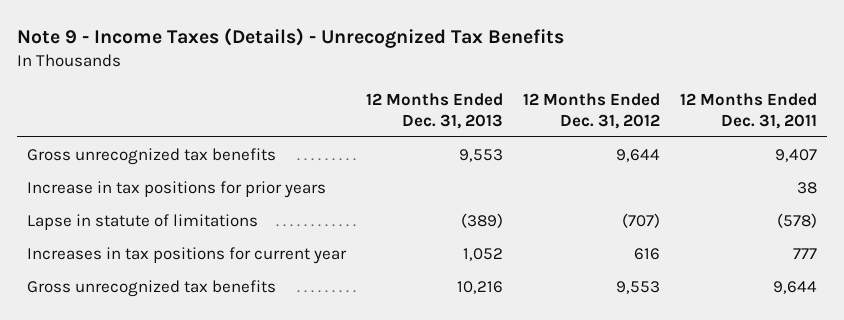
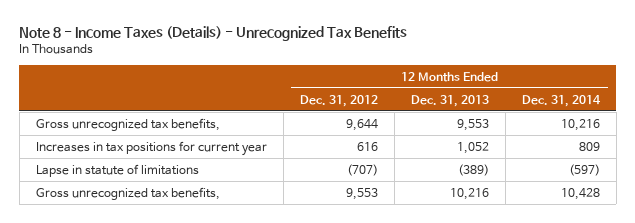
- Note 9 - Income Taxes (Details) - Unrecognized Tax Benefits
+ Note 8 - Income Taxes (Details) - Unrecognized Tax Benefits
- | 12 Months Ended Dec. 31, 2013 | 12 Months Ended Dec. 31, 2012 | 12 Months Ended Dec. 31, 2011
+ | 12 Months Ended Dec. 31, 2012 | 12 Months Ended Dec. 31, 2013 | 12 Months Ended Dec. 31, 2014
- Gross unrecognized tax benefits | 9,553 | 9,644 | 9,407
- Increase in tax positions for prior years | | | 38
+ Gross unrecognized tax benefits, | 9,644 | 9,553 | 10,216
- Gross unrecognized tax benefits | 10,216 | 9,553 | 9,644
moved down: Lapse in statute of limitations | (707) | (389) | (597)
+ Gross unrecognized tax benefits, | 9,553 | 10,216 | 10,428

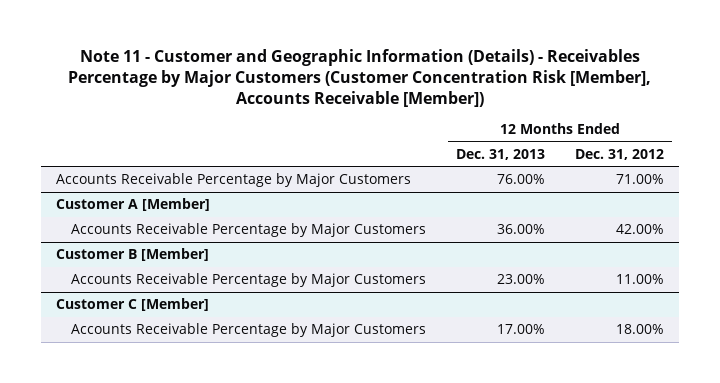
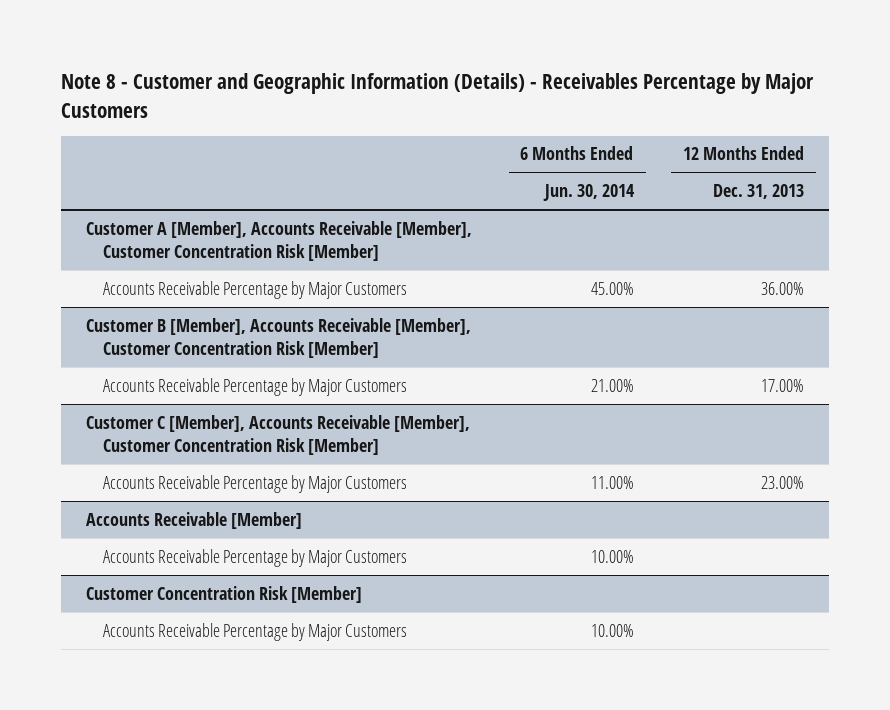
- Note 11 - Customer and Geographic Information (Details) - Receivables Percentage by Major Customers (Customer Concentration Risk [Member], Accounts Receivable [Member])
+ Note 8 - Customer and Geographic Information (Details) - Receivables Percentage by Major Customers
- | 12 Months Ended Dec. 31, 2013 | 12 Months Ended Dec. 31, 2012
+ | 6 Months Ended Jun. 30, 2014 | 12 Months Ended Dec. 31, 2013
- Accounts Receivable Percentage by Major Customers | 76.00% | 71.00%
- Customer A [Member]
+ Customer A [Member], Accounts Receivable [Member], Customer Concentration Risk [Member]
- Customer B [Member]
- Accounts Receivable Percentage by Major Customers | 23.00% | 11.00%
- Customer C [Member]
+ Customer B [Member], Accounts Receivable [Member], Customer Concentration Risk [Member]
+ Customer C [Member], Accounts Receivable [Member], Customer Concentration Risk [Member]
+ Accounts Receivable Percentage by Major Customers | 11.00% | 23.00%
+ Accounts Receivable [Member]
+ Accounts Receivable Percentage by Major Customers | 10.00% |
+ Customer Concentration Risk [Member]
+ Accounts Receivable Percentage by Major Customers | 10.00% |

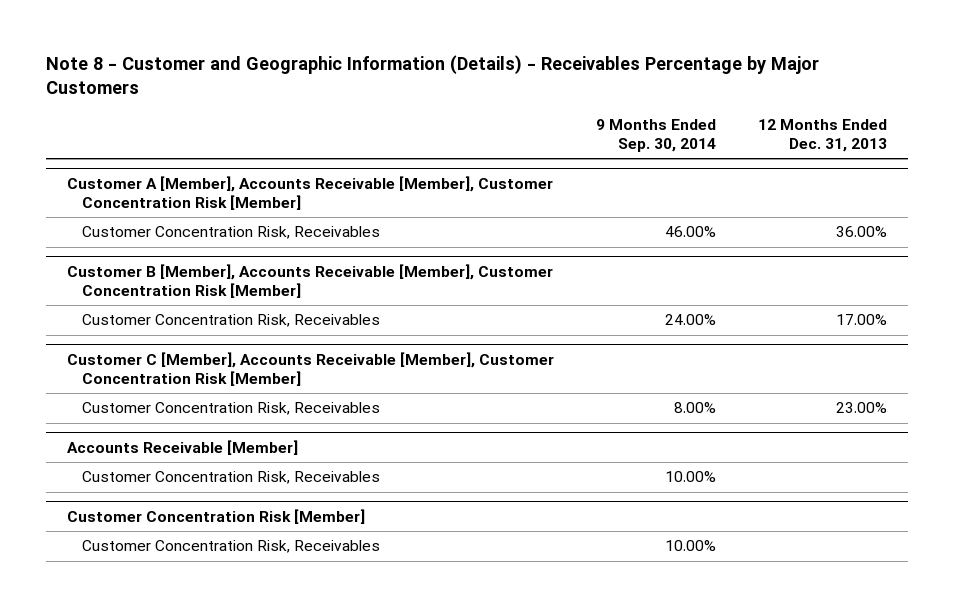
- | 6 Months Ended Jun. 30, 2014 | 12 Months Ended Dec. 31, 2013
+ | 9 Months Ended Sep. 30, 2014 | 12 Months Ended Dec. 31, 2013
@ Customer A [Member], Accounts Receivable [Member], Customer Concentration Risk [Member]
- Accounts Receivable Percentage by Major Customers | 45.00% | 36.00%
+ Customer Concentration Risk, Receivables | 46.00% | 36.00%
@ Customer B [Member], Accounts Receivable [Member], Customer Concentration Risk [Member]
- Accounts Receivable Percentage by Major Customers | 21.00% | 17.00%
+ Customer Concentration Risk, Receivables | 24.00% | 17.00%
@ Customer C [Member], Accounts Receivable [Member], Customer Concentration Risk [Member]
- Accounts Receivable Percentage by Major Customers | 11.00% | 23.00%
+ Customer Concentration Risk, Receivables | 8.00% | 23.00%
@ Accounts Receivable [Member]
- Accounts Receivable Percentage by Major Customers | 10.00% |
+ Customer Concentration Risk, Receivables | 10.00% |
@ Customer Concentration Risk [Member]
- Accounts Receivable Percentage by Major Customers | 10.00% |
+ Customer Concentration Risk, Receivables | 10.00% |

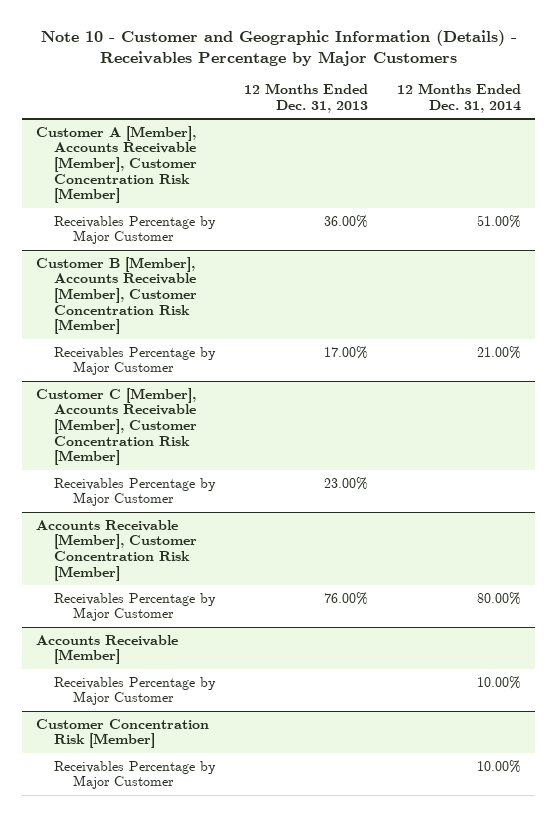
- Note 8 - Customer and Geographic Information (Details) - Receivables Percentage by Major Customers
+ Note 10 - Customer and Geographic Information (Details) - Receivables Percentage by Major Customers
- | 9 Months Ended Sep. 30, 2014 | 12 Months Ended Dec. 31, 2013
+ | 12 Months Ended Dec. 31, 2013 | 12 Months Ended Dec. 31, 2014
@ Customer A [Member], Accounts Receivable [Member], Customer Concentration Risk [Member]
- Customer Concentration Risk, Receivables | 46.00% | 36.00%
+ Receivables Percentage by Major Customer | 36.00% | 51.00%
@ Customer B [Member], Accounts Receivable [Member], Customer Concentration Risk [Member]
- Customer Concentration Risk, Receivables | 24.00% | 17.00%
+ Receivables Percentage by Major Customer | 17.00% | 21.00%
@ Customer C [Member], Accounts Receivable [Member], Customer Concentration Risk [Member]
- Customer Concentration Risk, Receivables | 8.00% | 23.00%
+ Receivables Percentage by Major Customer | 23.00% |
+ Accounts Receivable [Member], Customer Concentration Risk [Member]
+ Receivables Percentage by Major Customer | 76.00% | 80.00%
@ Accounts Receivable [Member]
- Customer Concentration Risk, Receivables | 10.00% |
+ Receivables Percentage by Major Customer | | 10.00%
@ Customer Concentration Risk [Member]
- Customer Concentration Risk, Receivables | 10.00% |
+ Receivables Percentage by Major Customer | | 10.00%

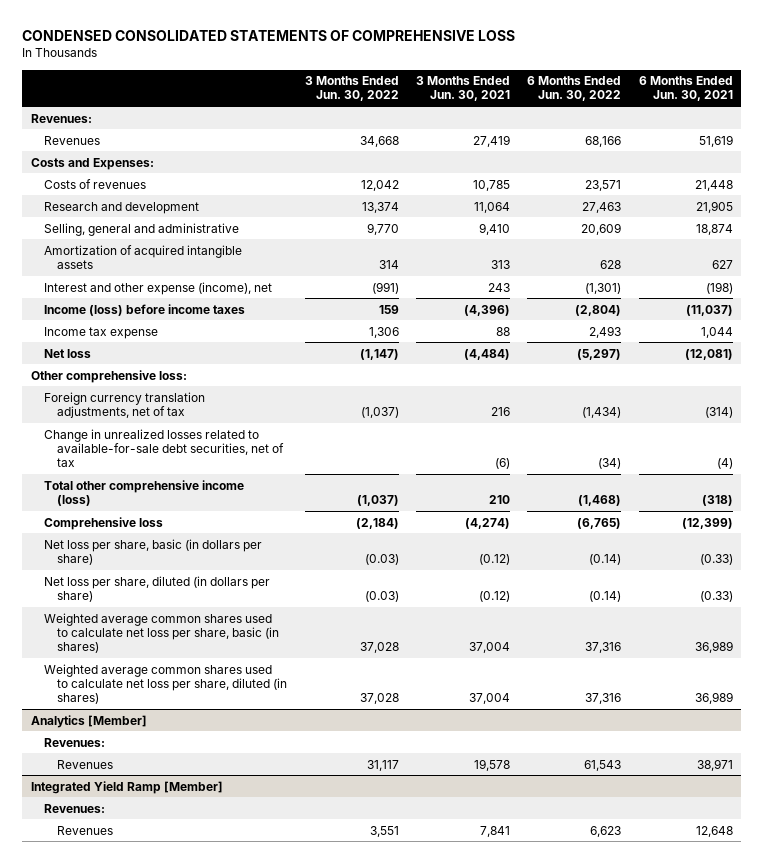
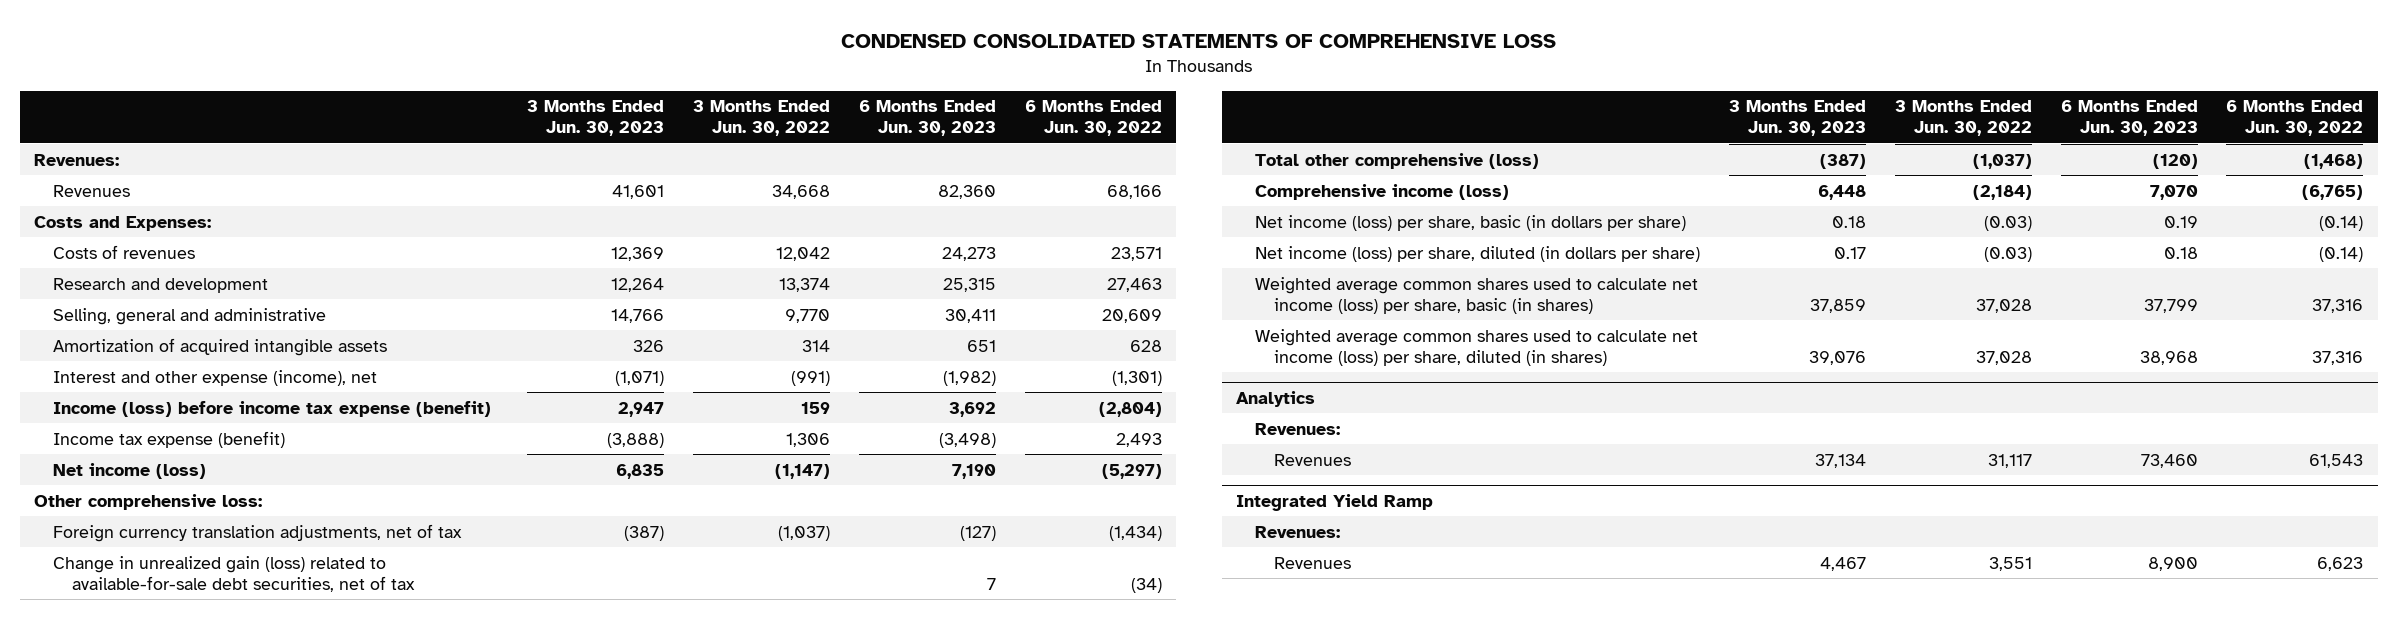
- | 3 Months Ended Jun. 30, 2022 | 3 Months Ended Jun. 30, 2021 | 6 Months Ended Jun. 30, 2022 | 6 Months Ended Jun. 30, 2021
+ | 3 Months Ended Jun. 30, 2023 | 3 Months Ended Jun. 30, 2022 | 6 Months Ended Jun. 30, 2023 | 6 Months Ended Jun. 30, 2022
- Income (loss) before income taxes | 159 | (4,396) | (2,804) | (11,037)
- Income tax expense | 1,306 | 88 | 2,493 | 1,044
- Net loss | (1,147) | (4,484) | (5,297) | (12,081)
+ Income (loss) before income tax expense (benefit) | 2,947 | 159 | 3,692 | (2,804)
+ Income tax expense (benefit) | (3,888) | 1,306 | (3,498) | 2,493
+ Net income (loss) | 6,835 | (1,147) | 7,190 | (5,297)
- Change in unrealized losses related to available-for-sale debt securities, net of tax | | (6) | (34) | (4)
- Total other comprehensive income (loss) | (1,037) | 210 | (1,468) | (318)
- Comprehensive loss | (2,184) | (4,274) | (6,765) | (12,399)
- Net loss per share, basic (in dollars per share) | (0.03) | (0.12) | (0.14) | (0.33)
- Net loss per share, diluted (in dollars per share) | (0.03) | (0.12) | (0.14) | (0.33)
- Weighted average common shares used to calculate net loss per share, basic (in shares) | 37,028 | 37,004 | 37,316 | 36,989
- Weighted average common shares used to calculate net loss per share, diluted (in shares) | 37,028 | 37,004 | 37,316 | 36,989
- Analytics [Member]
+ Change in unrealized gain (loss) related to available-for-sale debt securities, net of tax | | | 7 | (34)
+ Total other comprehensive (loss) | (387) | (1,037) | (120) | (1,468)
+ Comprehensive income (loss) | 6,448 | (2,184) | 7,070 | (6,765)
+ Net income (loss) per share, basic (in dollars per share) | 0.18 | (0.03) | 0.19 | (0.14)
+ Net income (loss) per share, diluted (in dollars per share) | 0.17 | (0.03) | 0.18 | (0.14)
+ Weighted average common shares used to calculate net income (loss) per share, basic (in shares) | 37,859 | 37,028 | 37,799 | 37,316
+ Weighted average common shares used to calculate net income (loss) per share, diluted (in shares) | 39,076 | 37,028 | 38,968 | 37,316
+ Analytics
- Integrated Yield Ramp [Member]
+ Integrated Yield Ramp

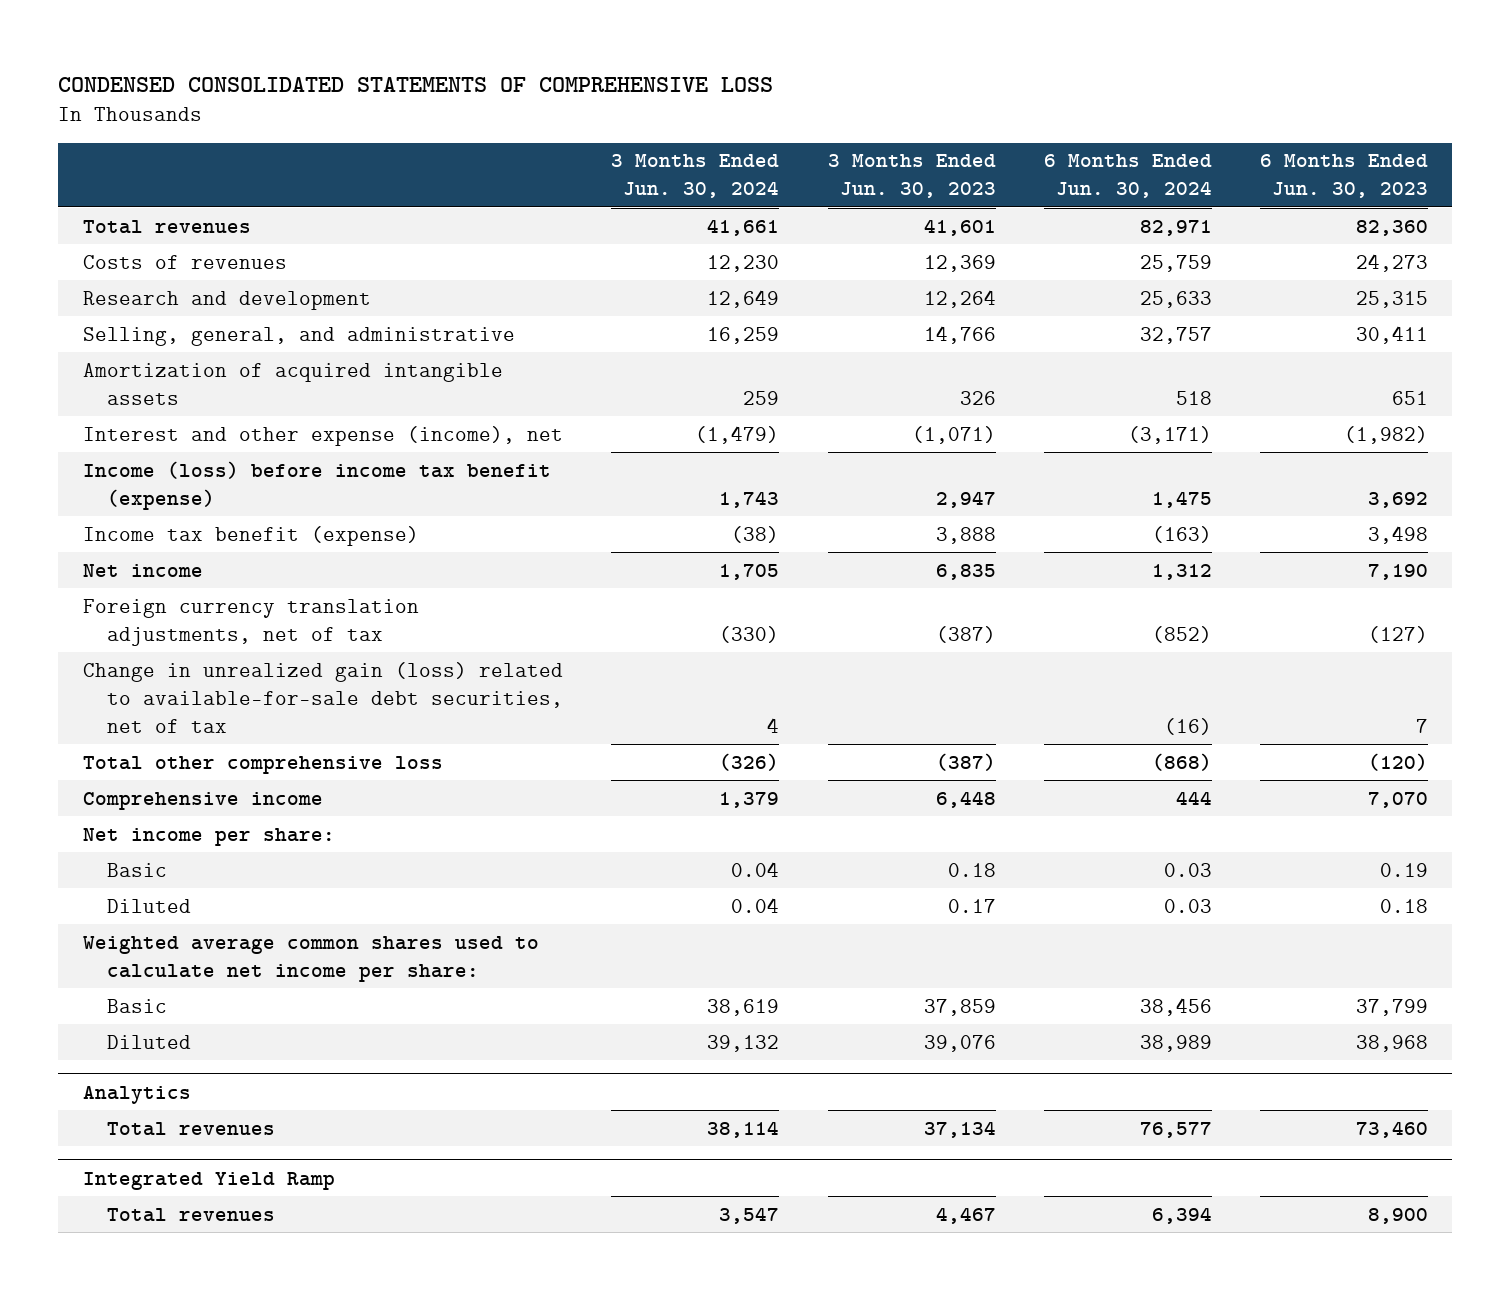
- | 3 Months Ended Jun. 30, 2023 | 3 Months Ended Jun. 30, 2022 | 6 Months Ended Jun. 30, 2023 | 6 Months Ended Jun. 30, 2022
+ | 3 Months Ended Jun. 30, 2024 | 3 Months Ended Jun. 30, 2023 | 6 Months Ended Jun. 30, 2024 | 6 Months Ended Jun. 30, 2023
- Revenues:
- Revenues | 41,601 | 34,668 | 82,360 | 68,166
- Costs and Expenses:
+ Total revenues | 41,661 | 41,601 | 82,971 | 82,360
- Selling, general and administrative | 14,766 | 9,770 | 30,411 | 20,609
+ Selling, general, and administrative | 16,259 | 14,766 | 32,757 | 30,411
- Income (loss) before income tax expense (benefit) | 2,947 | 159 | 3,692 | (2,804)
- Income tax expense (benefit) | (3,888) | 1,306 | (3,498) | 2,493
- Net income (loss) | 6,835 | (1,147) | 7,190 | (5,297)
- Other comprehensive loss:
+ Income (loss) before income tax benefit (expense) | 1,743 | 2,947 | 1,475 | 3,692
+ Income tax benefit (expense) | (38) | 3,888 | (163) | 3,498
+ Net income | 1,705 | 6,835 | 1,312 | 7,190
- Total other comprehensive (loss) | (387) | (1,037) | (120) | (1,468)
- Comprehensive income (loss) | 6,448 | (2,184) | 7,070 | (6,765)
- Net income (loss) per share, basic (in dollars per share) | 0.18 | (0.03) | 0.19 | (0.14)
- Net income (loss) per share, diluted (in dollars per share) | 0.17 | (0.03) | 0.18 | (0.14)
- Weighted average common shares used to calculate net income (loss) per share, basic (in shares) | 37,859 | 37,028 | 37,799 | 37,316
- Weighted average common shares used to calculate net income (loss) per share, diluted (in shares) | 39,076 | 37,028 | 38,968 | 37,316
+ Total other comprehensive loss | (326) | (387) | (868) | (120)
+ Comprehensive income | 1,379 | 6,448 | 444 | 7,070
+ Net income per share:
+ Basic | 0.04 | 0.18 | 0.03 | 0.19
+ Diluted | 0.04 | 0.17 | 0.03 | 0.18
+ Weighted average common shares used to calculate net income per share:
+ Basic | 38,619 | 37,859 | 38,456 | 37,799
+ Diluted | 39,132 | 39,076 | 38,989 | 38,968
@ Analytics
- Revenues:
- Revenues | 37,134 | 31,117 | 73,460 | 61,543
+ Total revenues | 38,114 | 37,134 | 76,577 | 73,460
@ Integrated Yield Ramp
- Revenues:
- Revenues | 4,467 | 3,551 | 8,900 | 6,623
+ Total revenues | 3,547 | 4,467 | 6,394 | 8,900

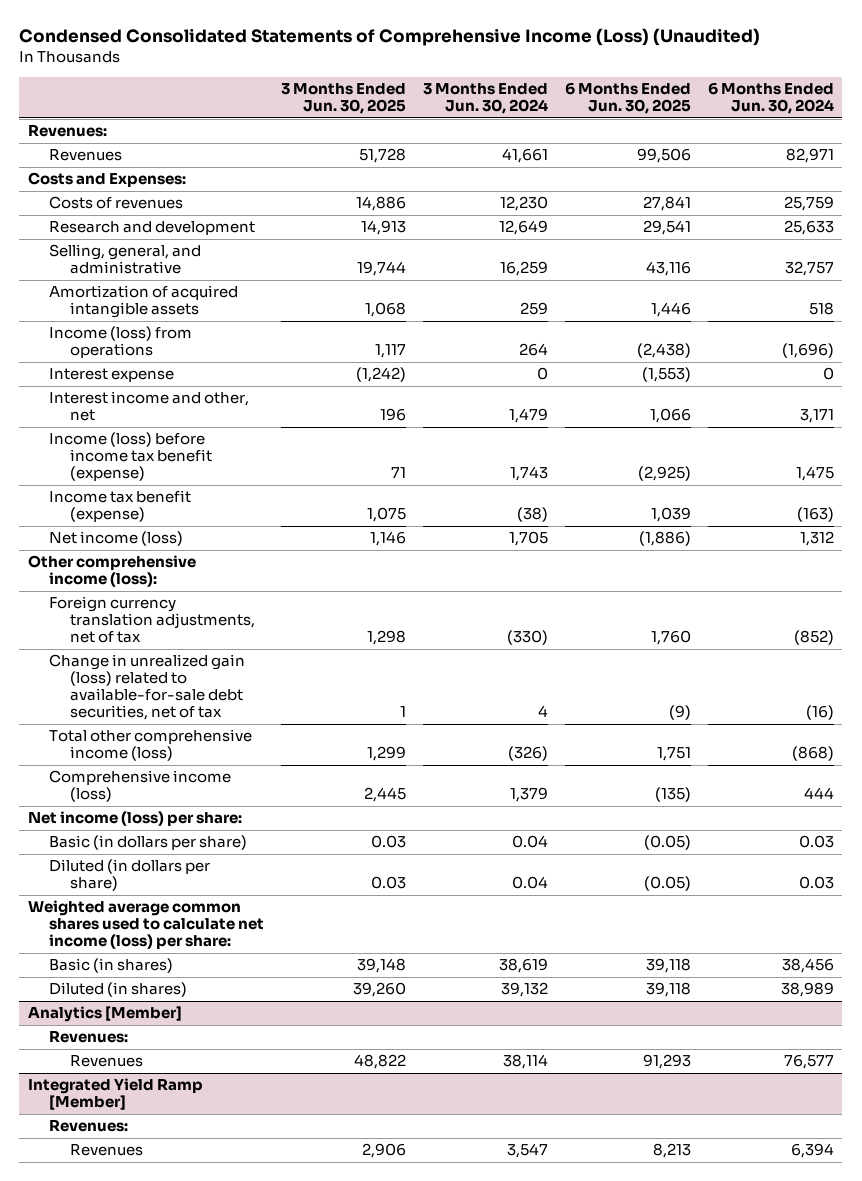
- CONDENSED CONSOLIDATED STATEMENTS OF COMPREHENSIVE LOSS
+ Condensed Consolidated Statements of Comprehensive Income (Loss) (Unaudited)
- | 3 Months Ended Jun. 30, 2024 | 3 Months Ended Jun. 30, 2023 | 6 Months Ended Jun. 30, 2024 | 6 Months Ended Jun. 30, 2023
+ | 3 Months Ended Jun. 30, 2025 | 3 Months Ended Jun. 30, 2024 | 6 Months Ended Jun. 30, 2025 | 6 Months Ended Jun. 30, 2024
- Total revenues | 41,661 | 41,601 | 82,971 | 82,360
+ Revenues:
+ Revenues | 51,728 | 41,661 | 99,506 | 82,971
+ Costs and Expenses:
- Interest and other expense (income), net | (1,479) | (1,071) | (3,171) | (1,982)
+ Income (loss) from operations | 1,117 | 264 | (2,438) | (1,696)
+ Interest expense | (1,242) | 0 | (1,553) | 0
+ Interest income and other, net | 196 | 1,479 | 1,066 | 3,171
- Net income | 1,705 | 6,835 | 1,312 | 7,190
+ Net income (loss) | 1,146 | 1,705 | (1,886) | 1,312
+ Other comprehensive income (loss):
- Total other comprehensive loss | (326) | (387) | (868) | (120)
- Comprehensive income | 1,379 | 6,448 | 444 | 7,070
- Net income per share:
- Basic | 0.04 | 0.18 | 0.03 | 0.19
- Diluted | 0.04 | 0.17 | 0.03 | 0.18
- Weighted average common shares used to calculate net income per share:
- Basic | 38,619 | 37,859 | 38,456 | 37,799
- Diluted | 39,132 | 39,076 | 38,989 | 38,968
- Analytics
- Total revenues | 38,114 | 37,134 | 76,577 | 73,460
- Integrated Yield Ramp
- Total revenues | 3,547 | 4,467 | 6,394 | 8,900
+ Total other comprehensive income (loss) | 1,299 | (326) | 1,751 | (868)
+ Comprehensive income (loss) | 2,445 | 1,379 | (135) | 444
+ Net income (loss) per share:
+ Basic (in dollars per share) | 0.03 | 0.04 | (0.05) | 0.03
+ Diluted (in dollars per share) | 0.03 | 0.04 | (0.05) | 0.03
+ Weighted average common shares used to calculate net income (loss) per share:
+ Basic (in shares) | 39,148 | 38,619 | 39,118 | 38,456
+ Diluted (in shares) | 39,260 | 39,132 | 39,118 | 38,989
+ Analytics [Member]
+ Revenues:
+ Revenues | 48,822 | 38,114 | 91,293 | 76,577
+ Integrated Yield Ramp [Member]
+ Revenues:
+ Revenues | 2,906 | 3,547 | 8,213 | 6,394

